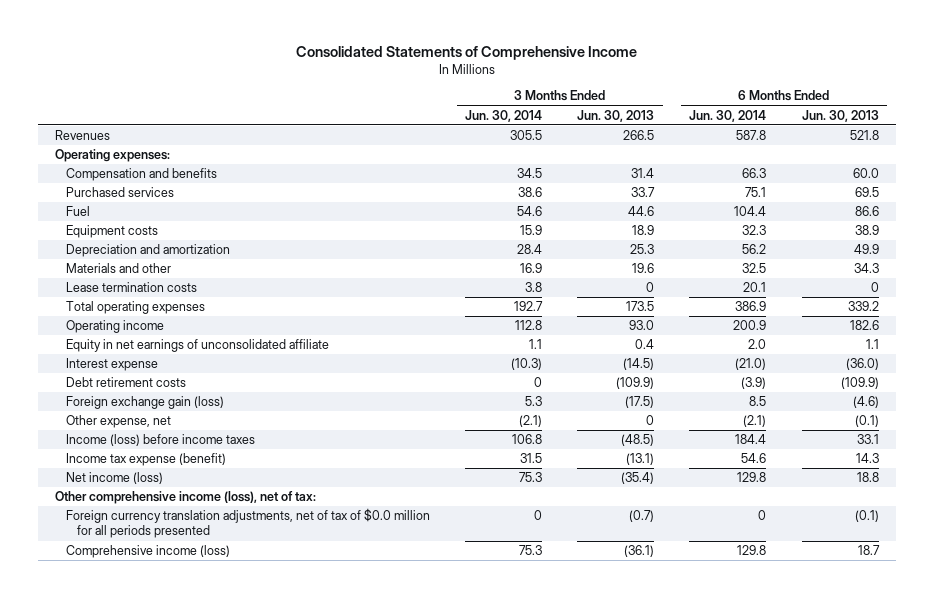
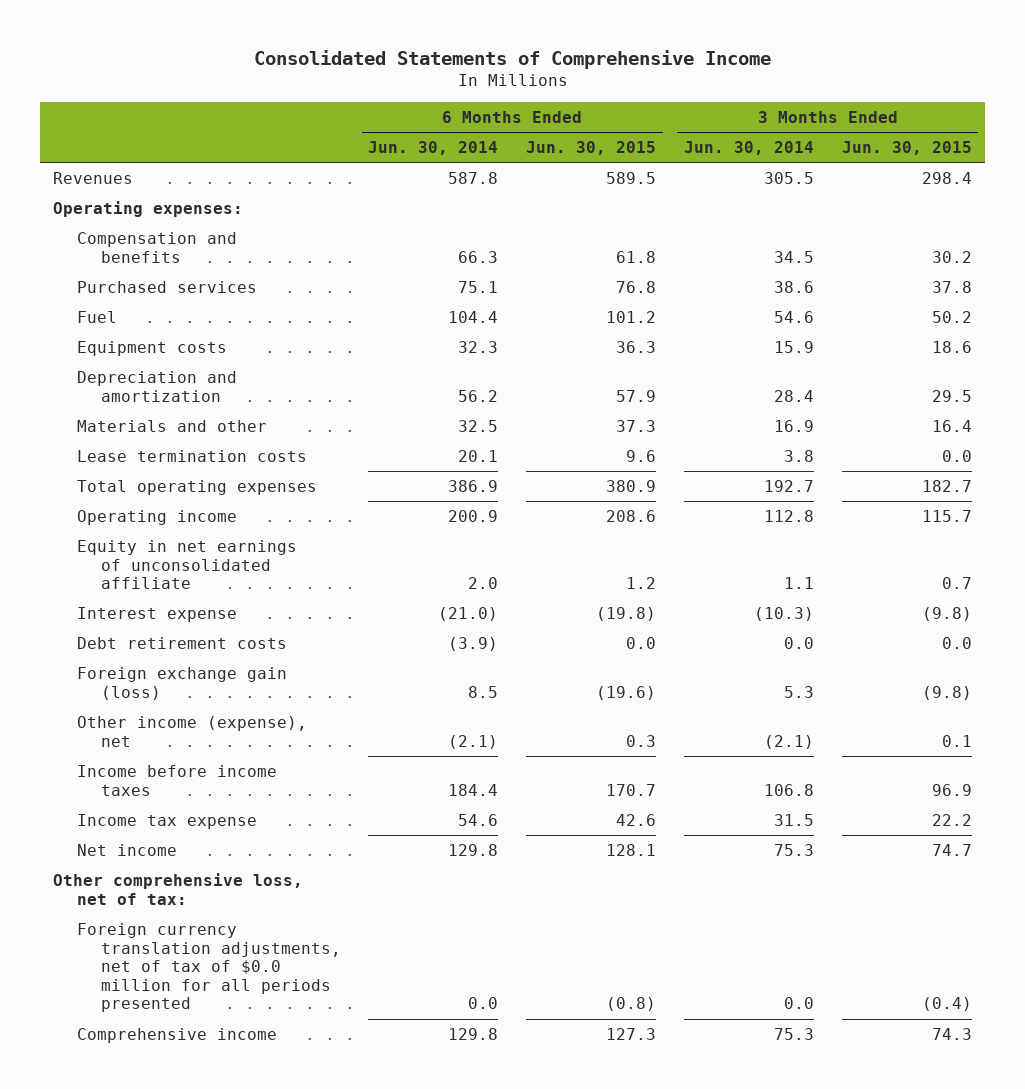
- | 3 Months Ended Jun. 30, 2014 | 3 Months Ended Jun. 30, 2013 | 6 Months Ended Jun. 30, 2014 | 6 Months Ended Jun. 30, 2013
+ | 6 Months Ended Jun. 30, 2014 | 6 Months Ended Jun. 30, 2015 | 3 Months Ended Jun. 30, 2014 | 3 Months Ended Jun. 30, 2015
- Debt retirement costs | 0 | (109.9) | (3.9) | (109.9)
+ Debt retirement costs | (3.9) | 0.0 | 0.0 | 0.0
- Other expense, net | (2.1) | 0 | (2.1) | (0.1)
- Income (loss) before income taxes | 106.8 | (48.5) | 184.4 | 33.1
- Income tax expense (benefit) | 31.5 | (13.1) | 54.6 | 14.3
- Net income (loss) | 75.3 | (35.4) | 129.8 | 18.8
- Other comprehensive income (loss), net of tax:
- Foreign currency translation adjustments, net of tax of $0.0 million for all periods presented | 0 | (0.7) | 0 | (0.1)
- Comprehensive income (loss) | 75.3 | (36.1) | 129.8 | 18.7
+ Other income (expense), net | (2.1) | 0.3 | (2.1) | 0.1
+ Income before income taxes | 184.4 | 170.7 | 106.8 | 96.9
+ Income tax expense | 54.6 | 42.6 | 31.5 | 22.2
+ Net income | 129.8 | 128.1 | 75.3 | 74.7
+ Other comprehensive loss, net of tax:
+ Foreign currency translation adjustments, net of tax of $0.0 million for all periods presented | 0.0 | (0.8) | 0.0 | (0.4)
+ Comprehensive income | 129.8 | 127.3 | 75.3 | 74.3

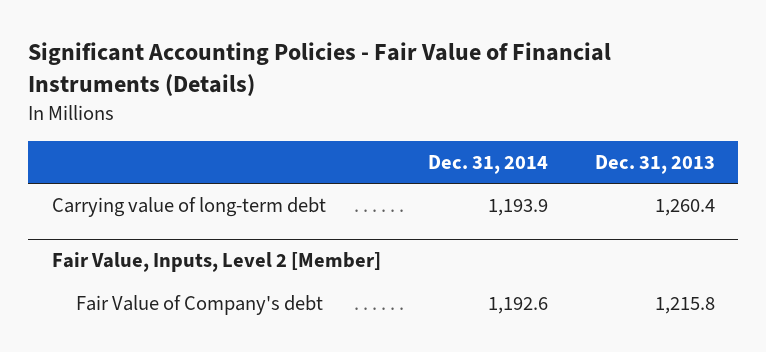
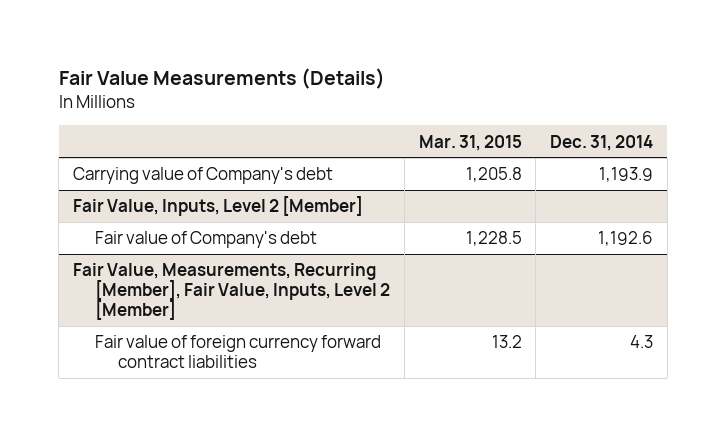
- Significant Accounting Policies - Fair Value of Financial Instruments (Details)
+ Fair Value Measurements (Details)
- | Dec. 31, 2014 | Dec. 31, 2013
+ | Mar. 31, 2015 | Dec. 31, 2014
- Carrying value of long-term debt | 1,193.9 | 1,260.4
+ Carrying value of Company's debt | 1,205.8 | 1,193.9
@ Fair Value, Inputs, Level 2 [Member]
- Fair Value of Company's debt | 1,192.6 | 1,215.8
+ Fair value of Company's debt | 1,228.5 | 1,192.6
+ Fair Value, Measurements, Recurring [Member], Fair Value, Inputs, Level 2 [Member]
+ Fair value of foreign currency forward contract liabilities | 13.2 | 4.3

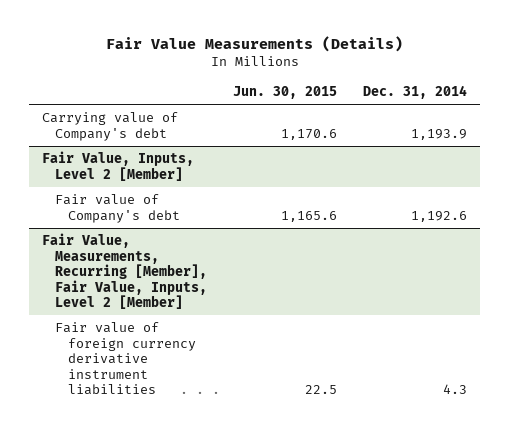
- | Mar. 31, 2015 | Dec. 31, 2014
+ | Jun. 30, 2015 | Dec. 31, 2014
@ Fair Value, Measurements, Recurring [Member], Fair Value, Inputs, Level 2 [Member]
- Fair value of foreign currency forward contract liabilities | 13.2 | 4.3
+ Fair value of foreign currency derivative instrument liabilities | 22.5 | 4.3

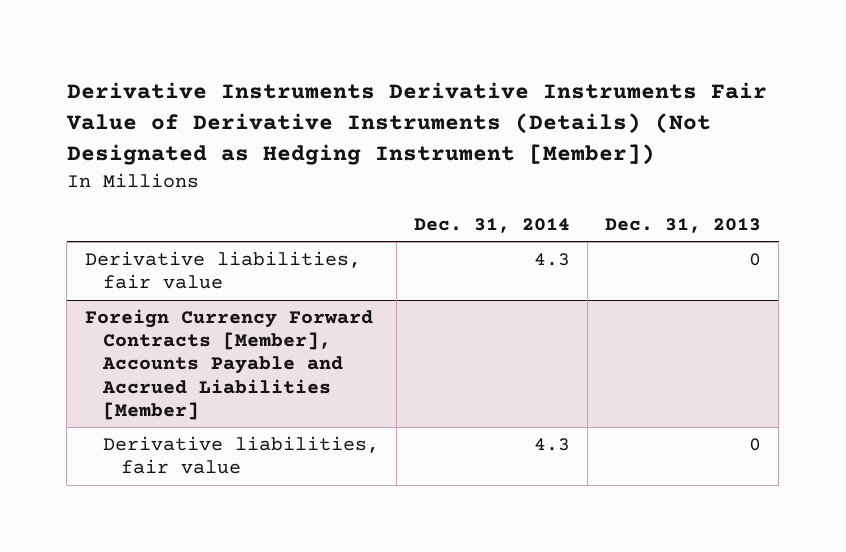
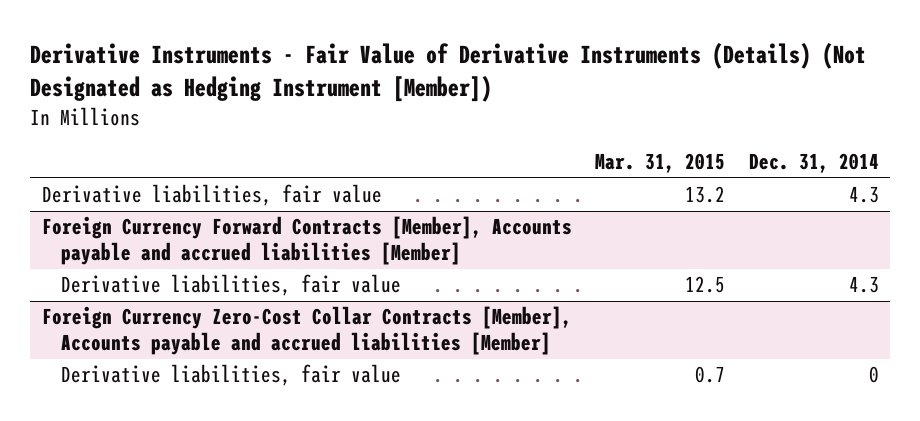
- Derivative Instruments Derivative Instruments Fair Value of Derivative Instruments (Details) (Not Designated as Hedging Instrument [Member])
+ Derivative Instruments - Fair Value of Derivative Instruments (Details) (Not Designated as Hedging Instrument [Member])
- | Dec. 31, 2014 | Dec. 31, 2013
+ | Mar. 31, 2015 | Dec. 31, 2014
- Foreign Currency Forward Contracts [Member], Accounts Payable and Accrued Liabilities [Member]
+ Foreign Currency Forward Contracts [Member], Accounts payable and accrued liabilities [Member]
+ Foreign Currency Zero-Cost Collar Contracts [Member], Accounts payable and accrued liabilities [Member]
+ Derivative liabilities, fair value | 0.7 | 0

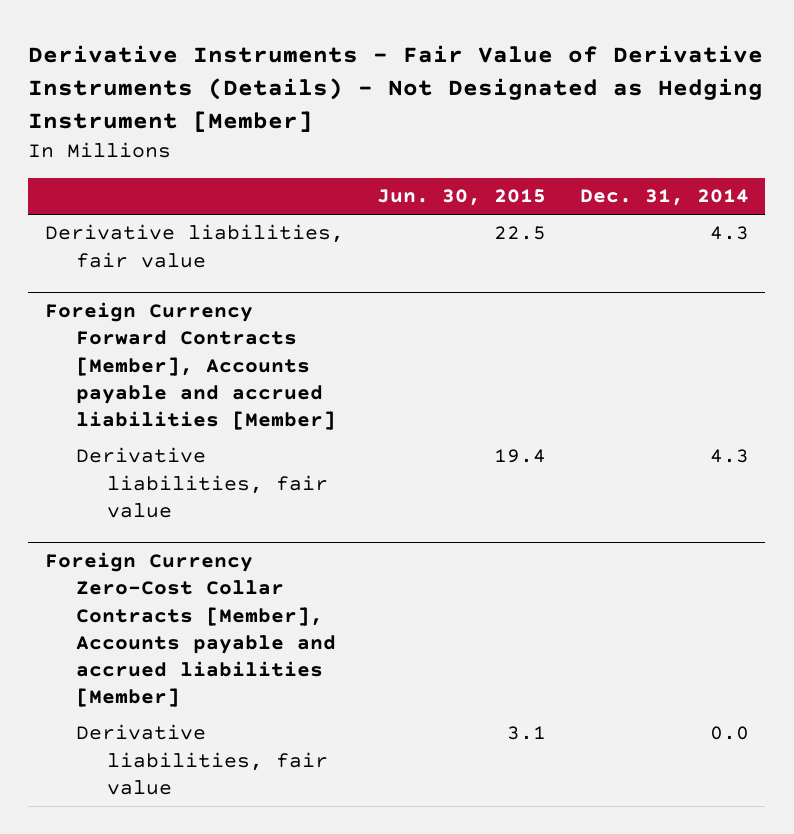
- Derivative Instruments - Fair Value of Derivative Instruments (Details) (Not Designated as Hedging Instrument [Member])
+ Derivative Instruments - Fair Value of Derivative Instruments (Details) - Not Designated as Hedging Instrument [Member]
- | Mar. 31, 2015 | Dec. 31, 2014
+ | Jun. 30, 2015 | Dec. 31, 2014
@ Foreign Currency Zero-Cost Collar Contracts [Member], Accounts payable and accrued liabilities [Member]
- Derivative liabilities, fair value | 0.7 | 0
+ Derivative liabilities, fair value | 3.1 | 0.0

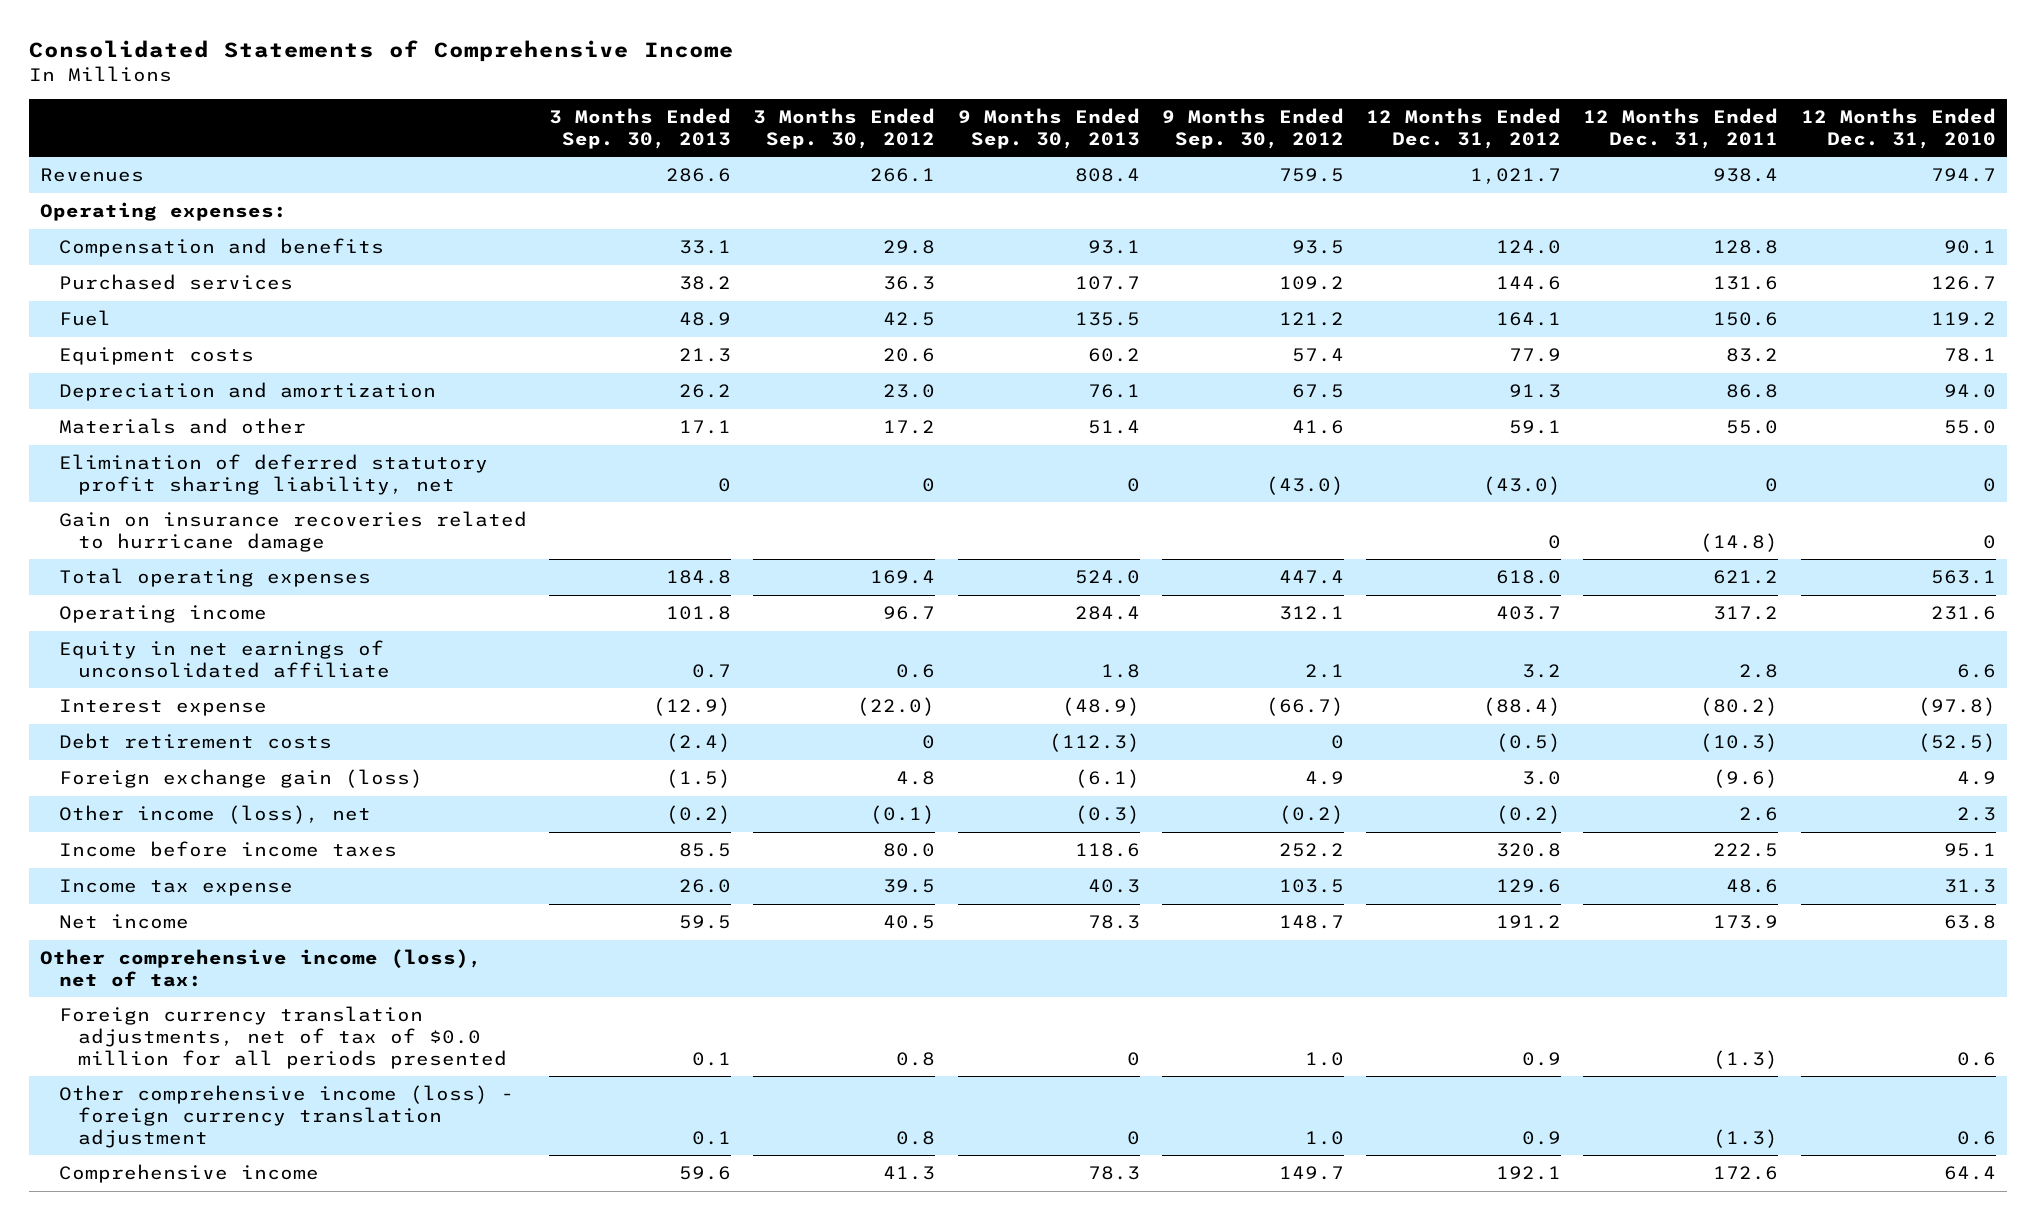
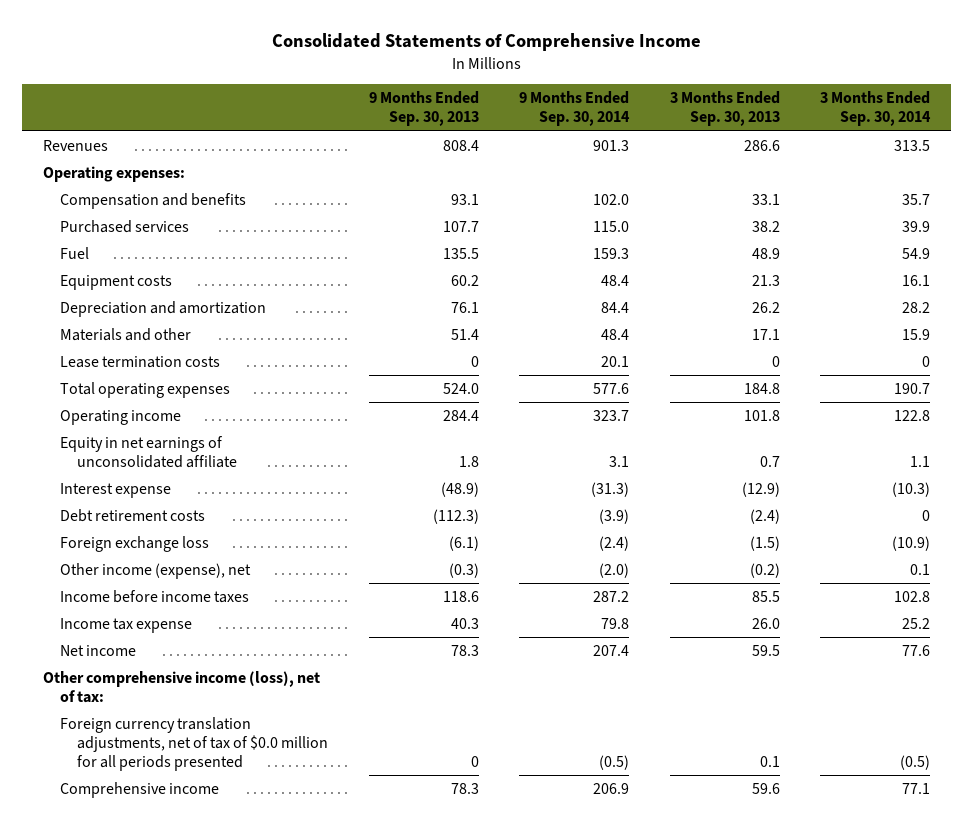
- | 3 Months Ended Sep. 30, 2013 | 3 Months Ended Sep. 30, 2012 | 9 Months Ended Sep. 30, 2013 | 9 Months Ended Sep. 30, 2012 | 12 Months Ended Dec. 31, 2012 | 12 Months Ended Dec. 31, 2011 | 12 Months Ended Dec. 31, 2010
+ | 9 Months Ended Sep. 30, 2013 | 9 Months Ended Sep. 30, 2014 | 3 Months Ended Sep. 30, 2013 | 3 Months Ended Sep. 30, 2014
- Elimination of deferred statutory profit sharing liability, net | 0 | 0 | 0 | (43.0) | (43.0) | 0 | 0
- Gain on insurance recoveries related to hurricane damage | | | | | 0 | (14.8) | 0
+ Lease termination costs | 0 | 20.1 | 0 | 0
- Foreign exchange gain (loss) | (1.5) | 4.8 | (6.1) | 4.9 | 3.0 | (9.6) | 4.9
- Other income (loss), net | (0.2) | (0.1) | (0.3) | (0.2) | (0.2) | 2.6 | 2.3
+ Foreign exchange loss | (6.1) | (2.4) | (1.5) | (10.9)
+ Other income (expense), net | (0.3) | (2.0) | (0.2) | 0.1
- Other comprehensive income (loss) - foreign currency translation adjustment | 0.1 | 0.8 | 0 | 1.0 | 0.9 | (1.3) | 0.6

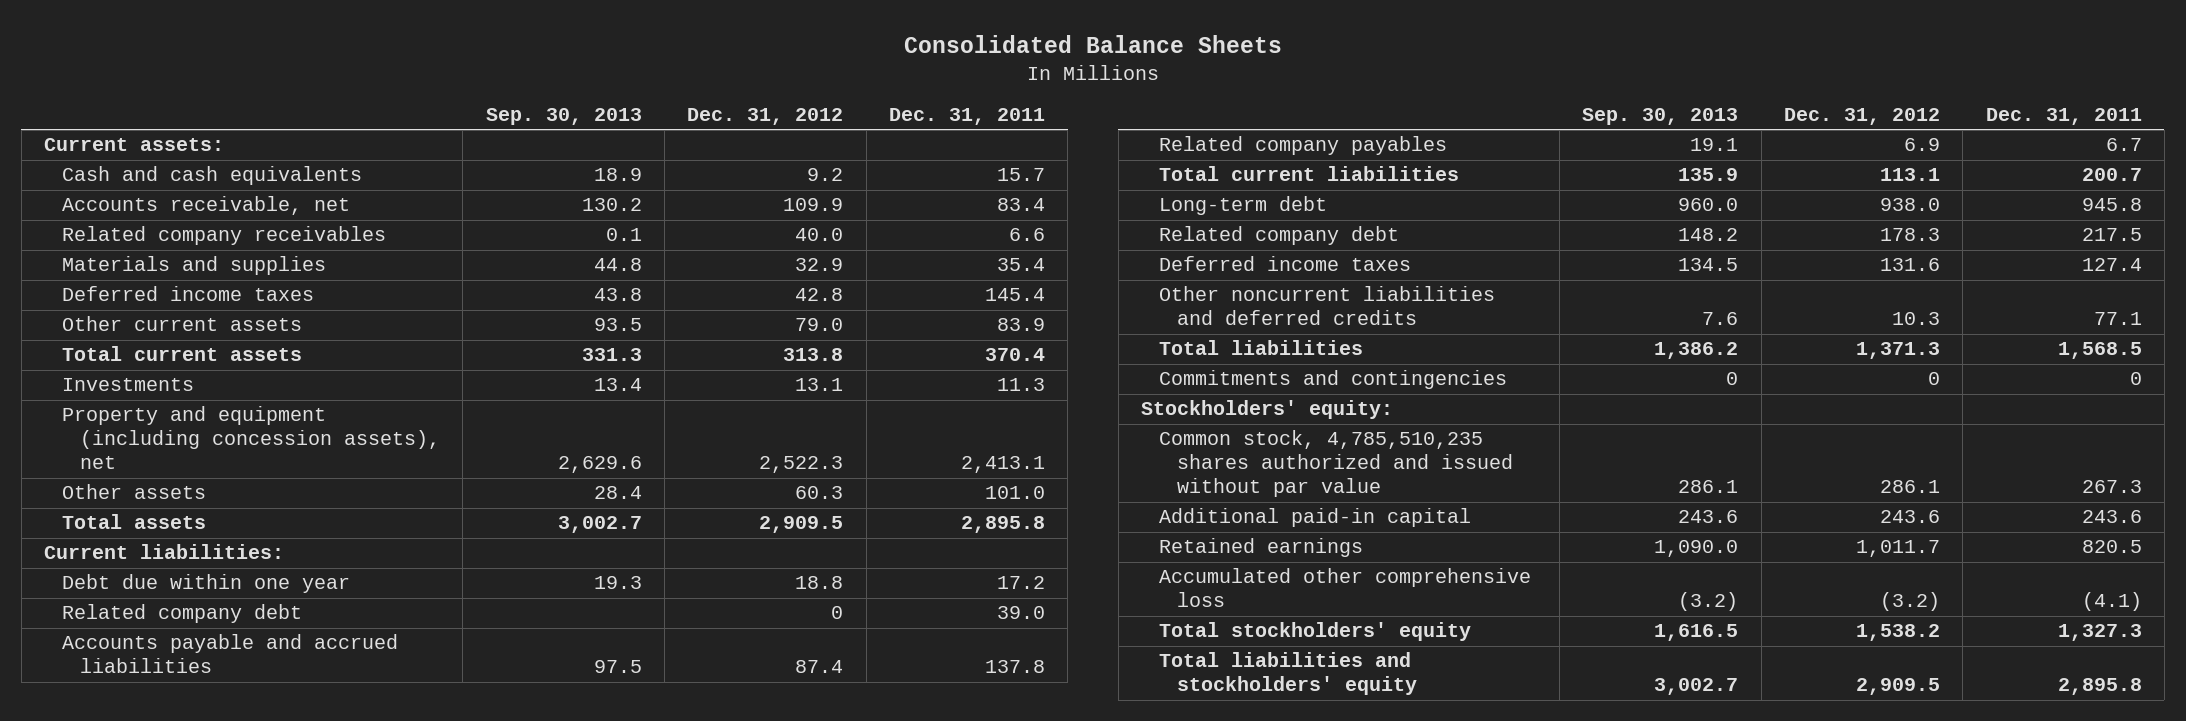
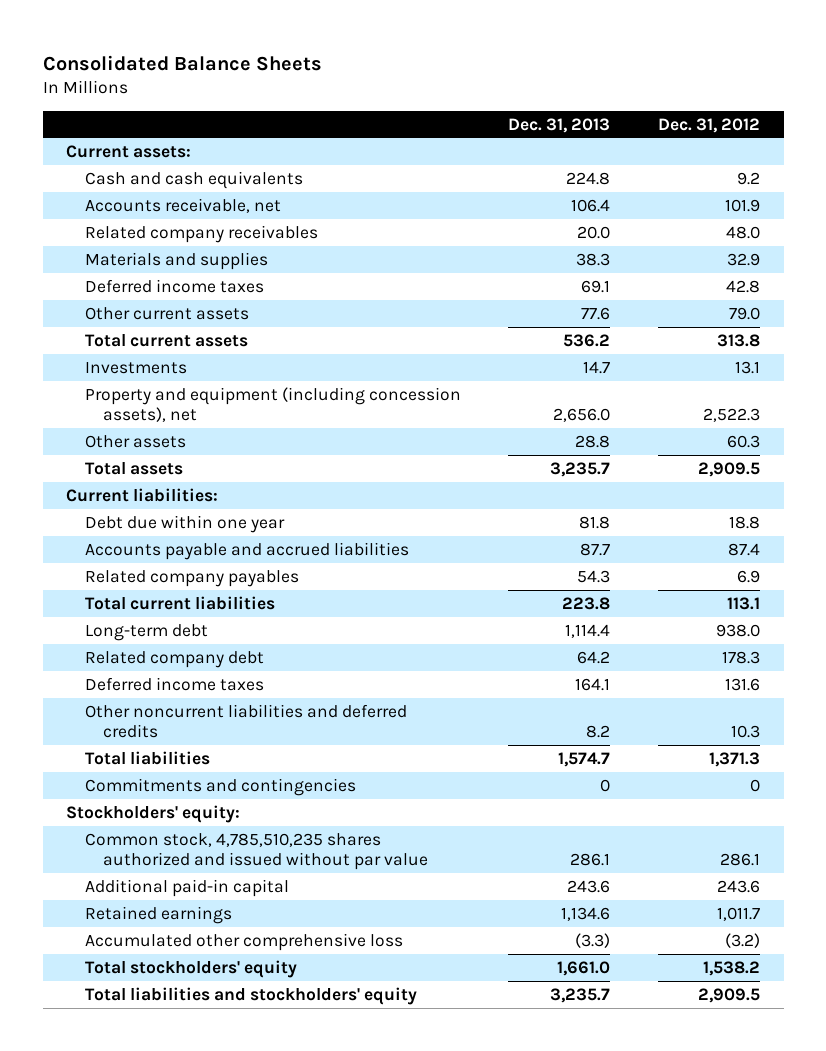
- | Sep. 30, 2013 | Dec. 31, 2012 | Dec. 31, 2011
+ | Dec. 31, 2013 | Dec. 31, 2012
- Accounts receivable, net | 130.2 | 109.9 | 83.4
- Related company receivables | 0.1 | 40.0 | 6.6
+ Accounts receivable, net | 106.4 | 101.9
+ Related company receivables | 20.0 | 48.0
- Related company debt | | 0 | 39.0

